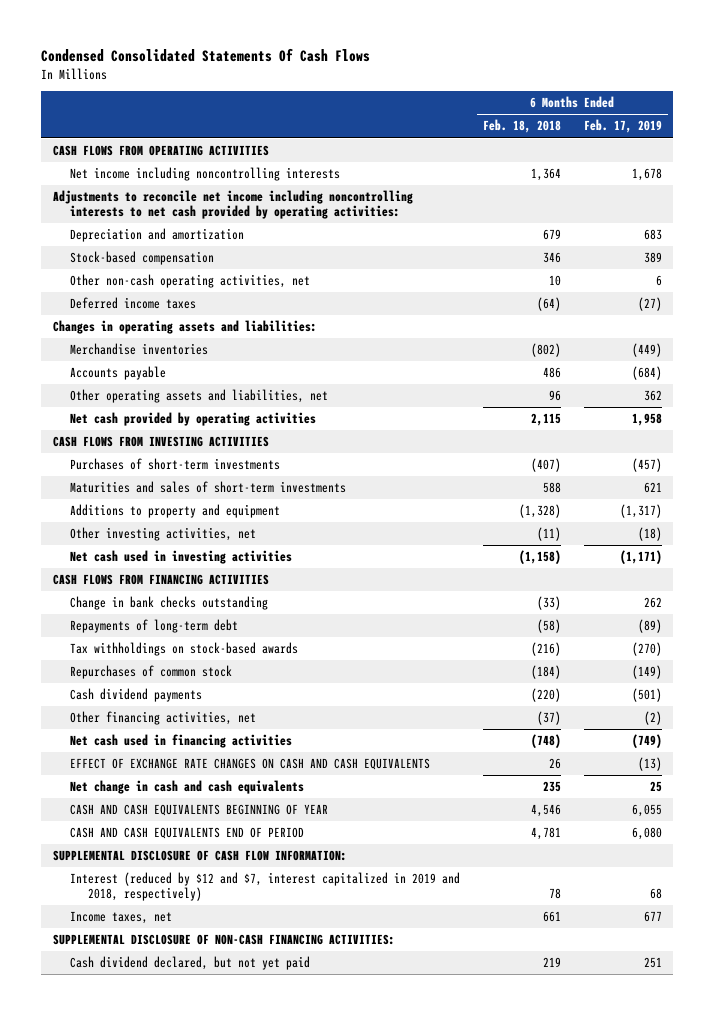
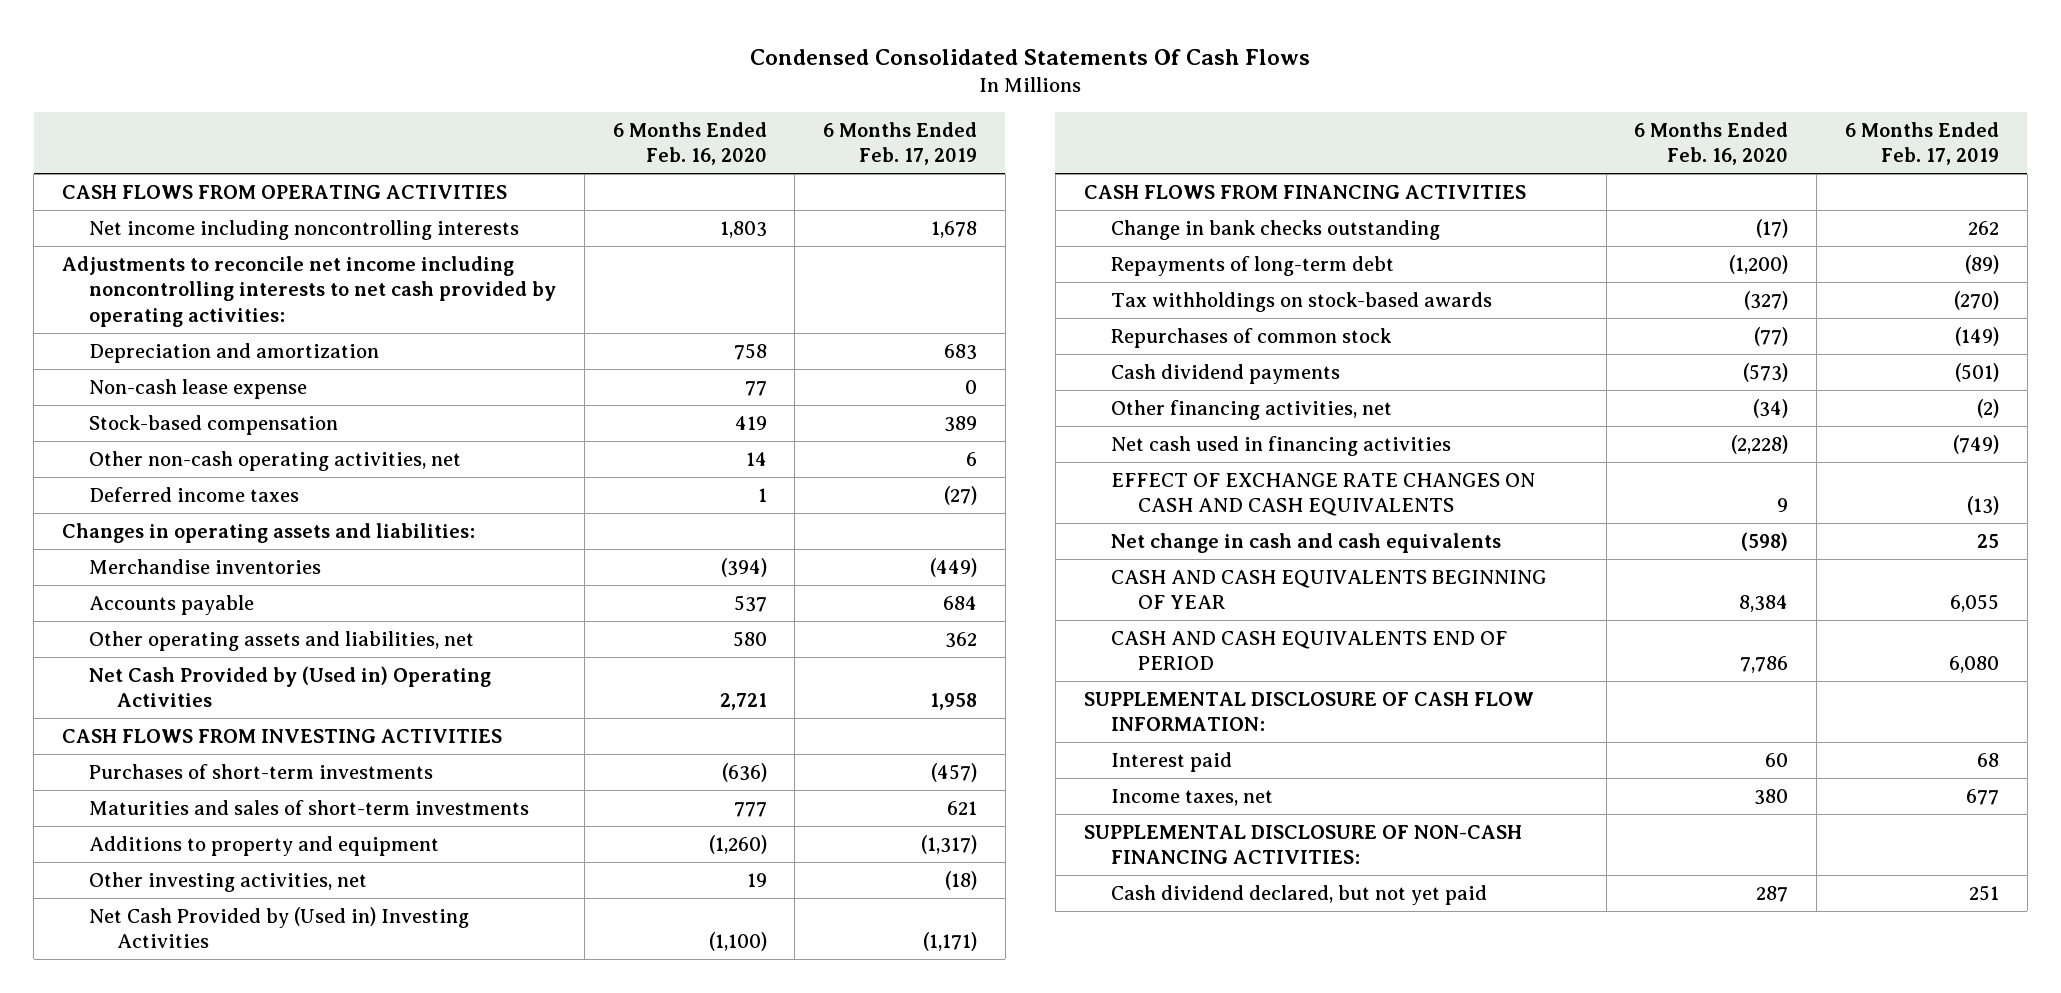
- | 6 Months Ended Feb. 18, 2018 | 6 Months Ended Feb. 17, 2019
+ | 6 Months Ended Feb. 16, 2020 | 6 Months Ended Feb. 17, 2019
+ Non-cash lease expense | 77 | 0
- Accounts payable | 486 | (684)
+ Accounts payable | 537 | 684
- Net cash provided by operating activities | 2,115 | 1,958
+ Net Cash Provided by (Used in) Operating Activities | 2,721 | 1,958
- Net cash used in investing activities | (1,158) | (1,171)
+ Net Cash Provided by (Used in) Investing Activities | (1,100) | (1,171)
- Interest (reduced by $12 and $7, interest capitalized in 2019 and 2018, respectively) | 78 | 68
+ Interest paid | 60 | 68

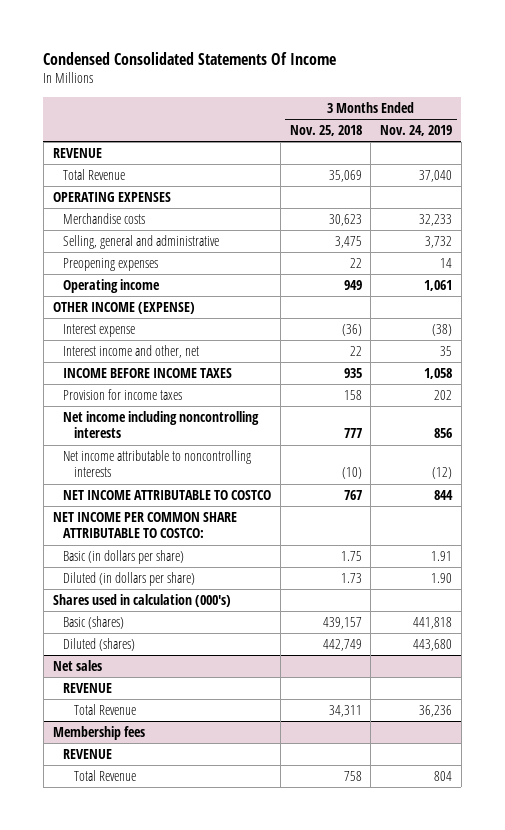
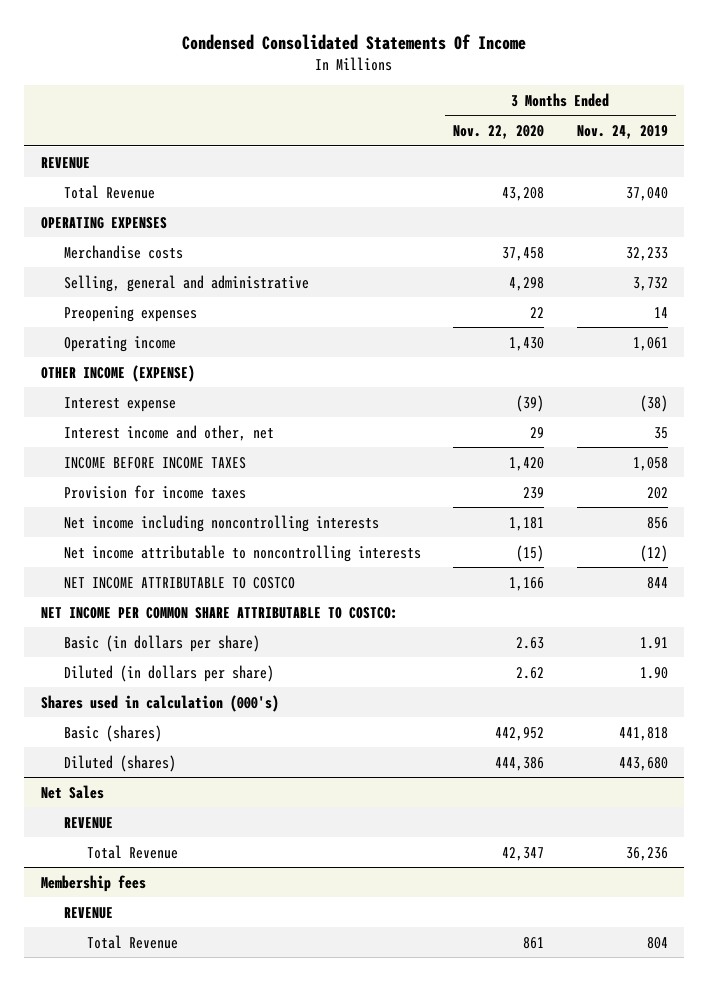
- | 3 Months Ended Nov. 25, 2018 | 3 Months Ended Nov. 24, 2019
+ | 3 Months Ended Nov. 22, 2020 | 3 Months Ended Nov. 24, 2019
- Net sales
+ Net Sales

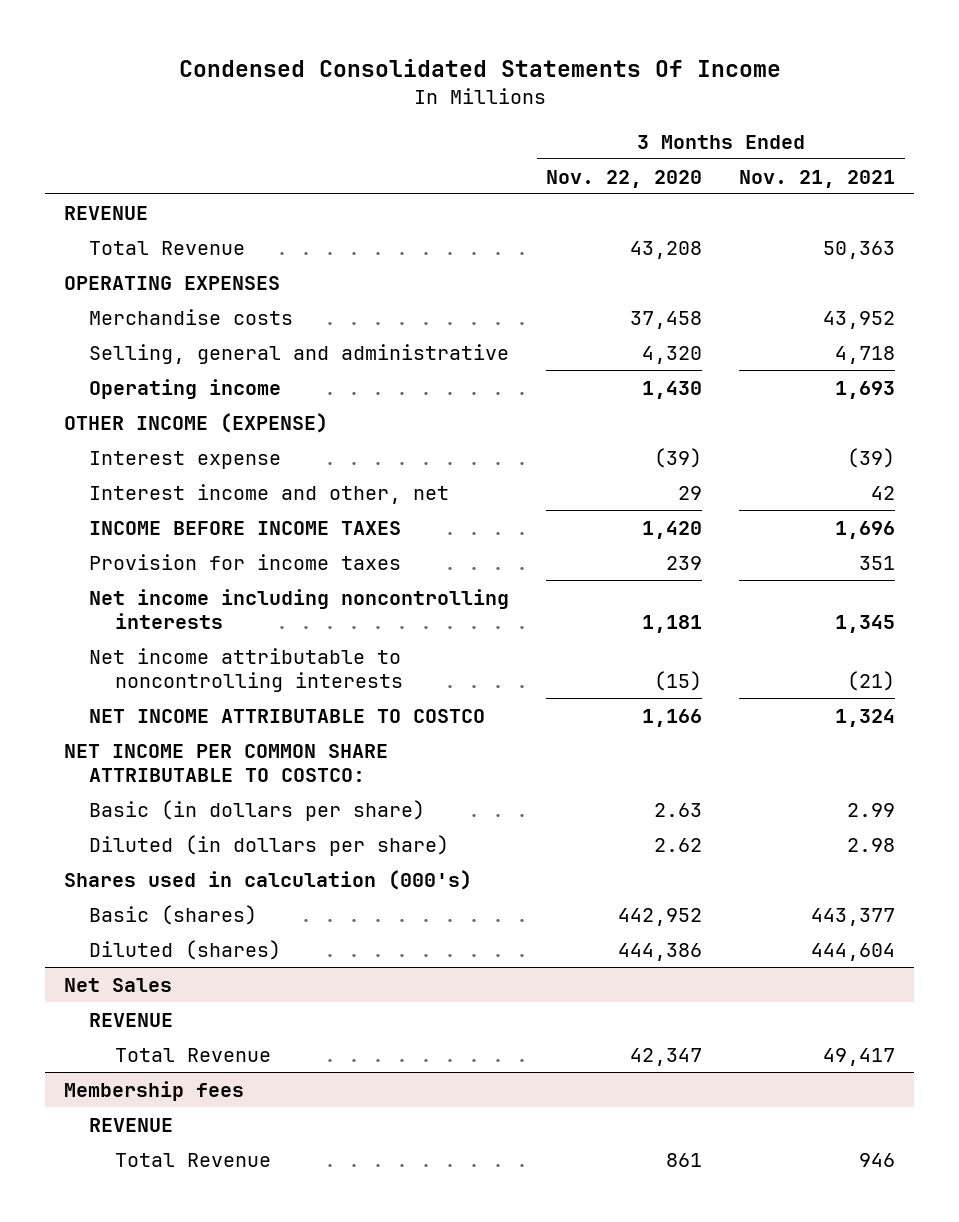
- | 3 Months Ended Nov. 22, 2020 | 3 Months Ended Nov. 24, 2019
+ | 3 Months Ended Nov. 22, 2020 | 3 Months Ended Nov. 21, 2021
- Selling, general and administrative | 4,298 | 3,732
- Preopening expenses | 22 | 14
+ Selling, general and administrative | 4,320 | 4,718

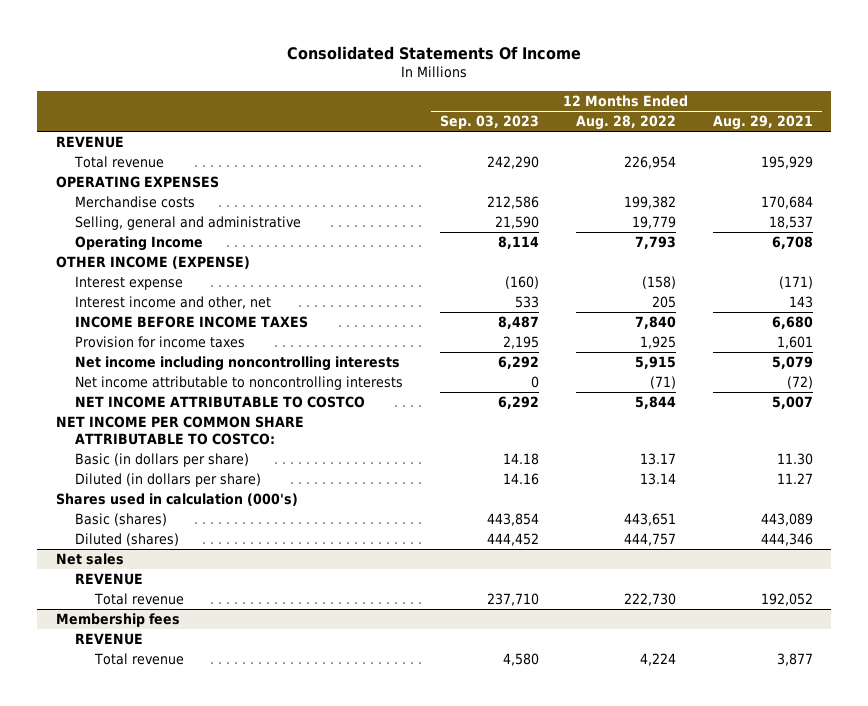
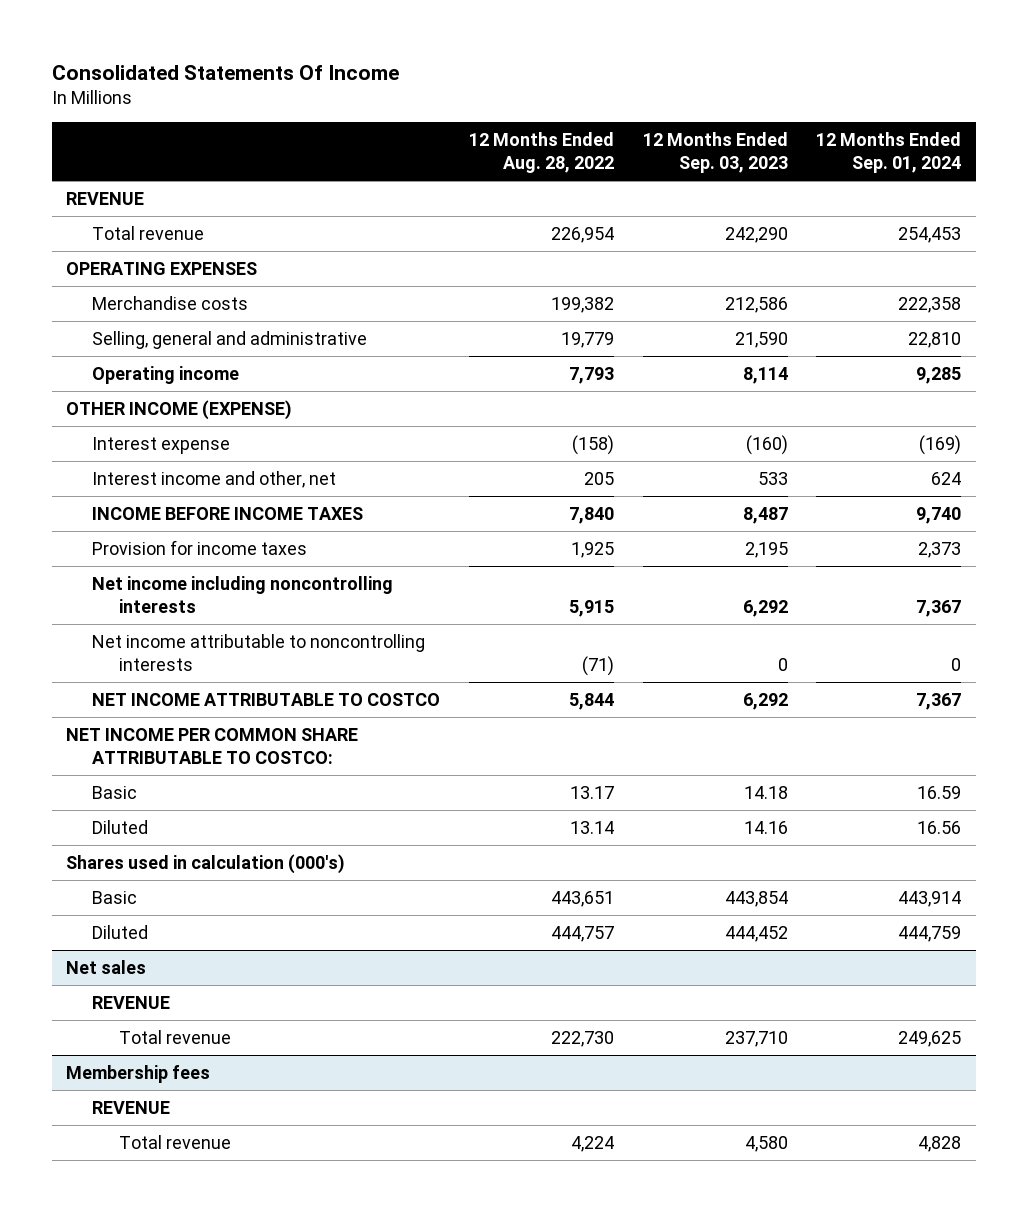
- | 12 Months Ended Sep. 03, 2023 | 12 Months Ended Aug. 28, 2022 | 12 Months Ended Aug. 29, 2021
+ | 12 Months Ended Aug. 28, 2022 | 12 Months Ended Sep. 03, 2023 | 12 Months Ended Sep. 01, 2024
- Operating Income | 8,114 | 7,793 | 6,708
+ Operating income | 7,793 | 8,114 | 9,285
- Basic (in dollars per share) | 14.18 | 13.17 | 11.30
- Diluted (in dollars per share) | 14.16 | 13.14 | 11.27
+ Basic | 13.17 | 14.18 | 16.59
+ Diluted | 13.14 | 14.16 | 16.56
- Basic (shares) | 443,854 | 443,651 | 443,089
- Diluted (shares) | 444,452 | 444,757 | 444,346
+ Basic | 443,651 | 443,854 | 443,914
+ Diluted | 444,757 | 444,452 | 444,759

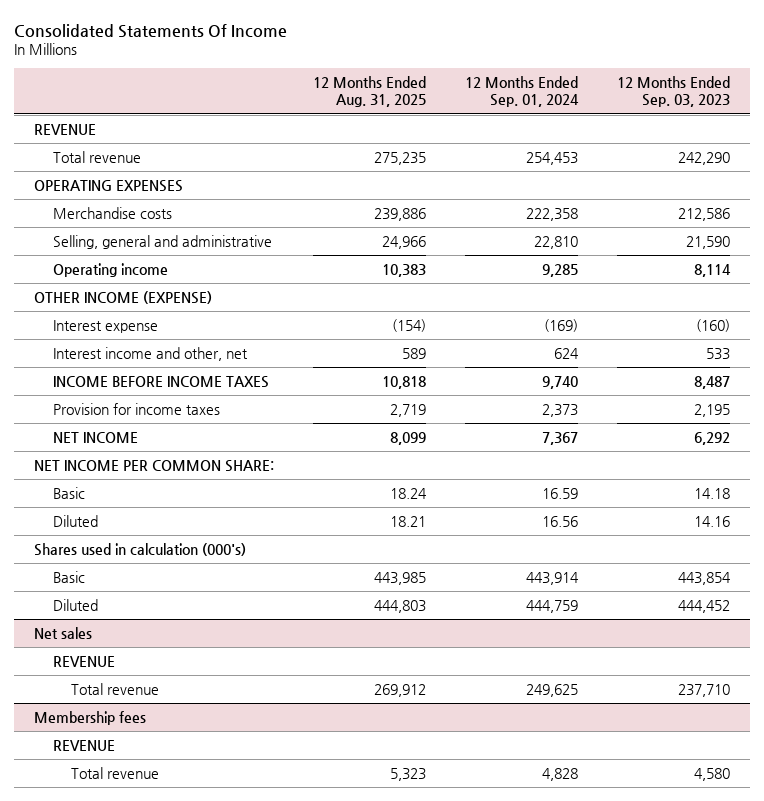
- | 12 Months Ended Aug. 28, 2022 | 12 Months Ended Sep. 03, 2023 | 12 Months Ended Sep. 01, 2024
+ | 12 Months Ended Aug. 31, 2025 | 12 Months Ended Sep. 01, 2024 | 12 Months Ended Sep. 03, 2023
- Net income including noncontrolling interests | 5,915 | 6,292 | 7,367
- Net income attributable to noncontrolling interests | (71) | 0 | 0
- NET INCOME ATTRIBUTABLE TO COSTCO | 5,844 | 6,292 | 7,367
- NET INCOME PER COMMON SHARE ATTRIBUTABLE TO COSTCO:
+ NET INCOME | 8,099 | 7,367 | 6,292
+ NET INCOME PER COMMON SHARE:

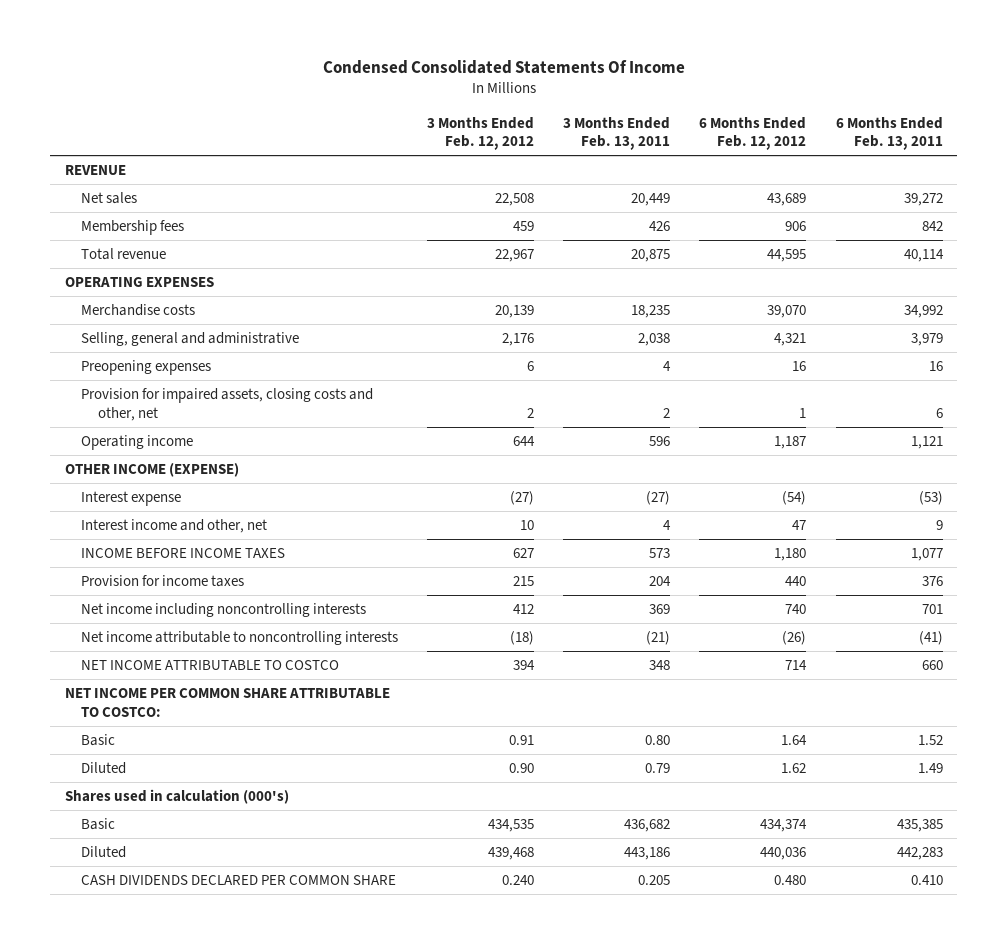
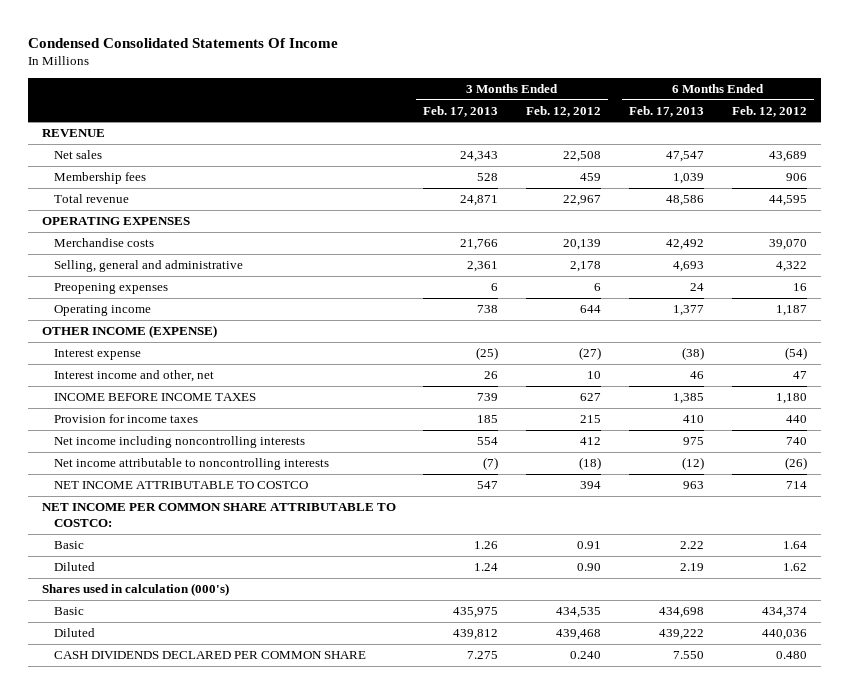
- | 3 Months Ended Feb. 12, 2012 | 3 Months Ended Feb. 13, 2011 | 6 Months Ended Feb. 12, 2012 | 6 Months Ended Feb. 13, 2011
+ | 3 Months Ended Feb. 17, 2013 | 3 Months Ended Feb. 12, 2012 | 6 Months Ended Feb. 17, 2013 | 6 Months Ended Feb. 12, 2012
- Selling, general and administrative | 2,176 | 2,038 | 4,321 | 3,979
+ Selling, general and administrative | 2,361 | 2,178 | 4,693 | 4,322
- Provision for impaired assets, closing costs and other, net | 2 | 2 | 1 | 6

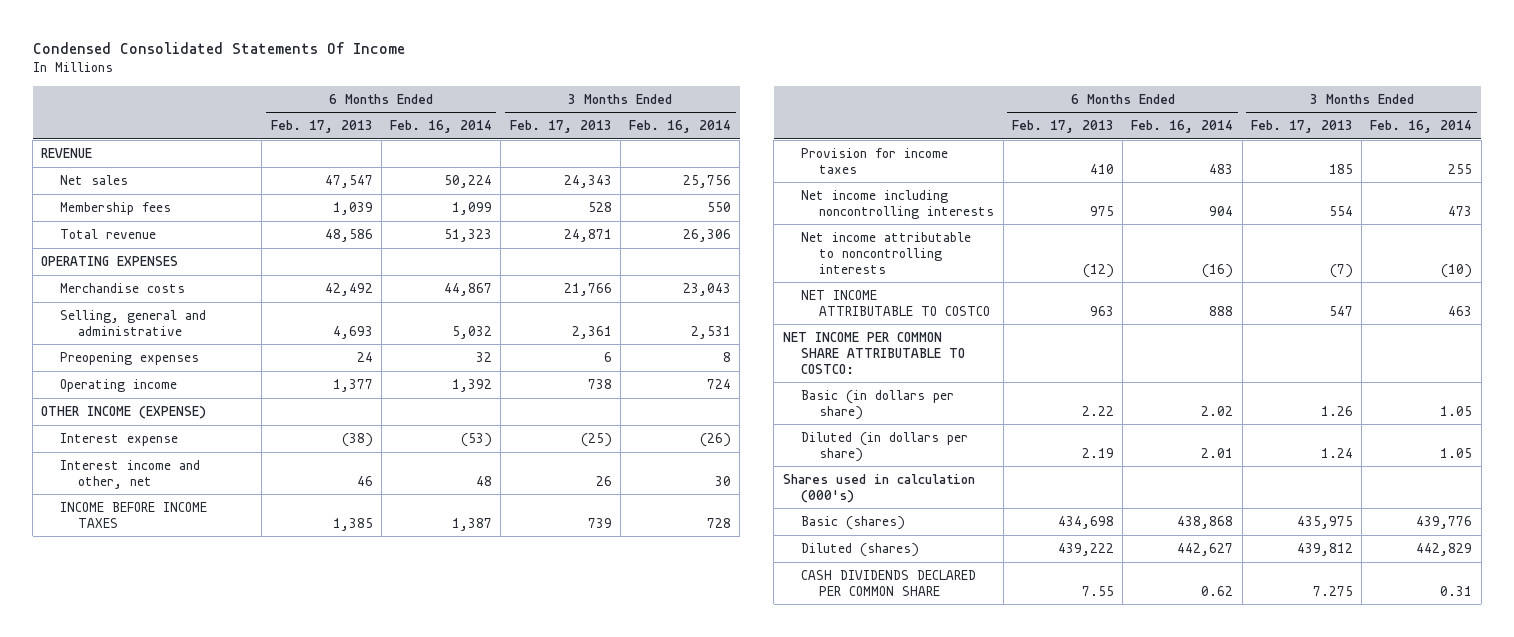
- | 3 Months Ended Feb. 17, 2013 | 3 Months Ended Feb. 12, 2012 | 6 Months Ended Feb. 17, 2013 | 6 Months Ended Feb. 12, 2012
+ | 6 Months Ended Feb. 17, 2013 | 6 Months Ended Feb. 16, 2014 | 3 Months Ended Feb. 17, 2013 | 3 Months Ended Feb. 16, 2014
- Basic | 1.26 | 0.91 | 2.22 | 1.64
- Diluted | 1.24 | 0.90 | 2.19 | 1.62
+ Basic (in dollars per share) | 2.22 | 2.02 | 1.26 | 1.05
+ Diluted (in dollars per share) | 2.19 | 2.01 | 1.24 | 1.05
- Basic | 435,975 | 434,535 | 434,698 | 434,374
- Diluted | 439,812 | 439,468 | 439,222 | 440,036
- CASH DIVIDENDS DECLARED PER COMMON SHARE | 7.275 | 0.240 | 7.550 | 0.480
+ Basic (shares) | 434,698 | 438,868 | 435,975 | 439,776
+ Diluted (shares) | 439,222 | 442,627 | 439,812 | 442,829
+ CASH DIVIDENDS DECLARED PER COMMON SHARE | 7.55 | 0.62 | 7.275 | 0.31

